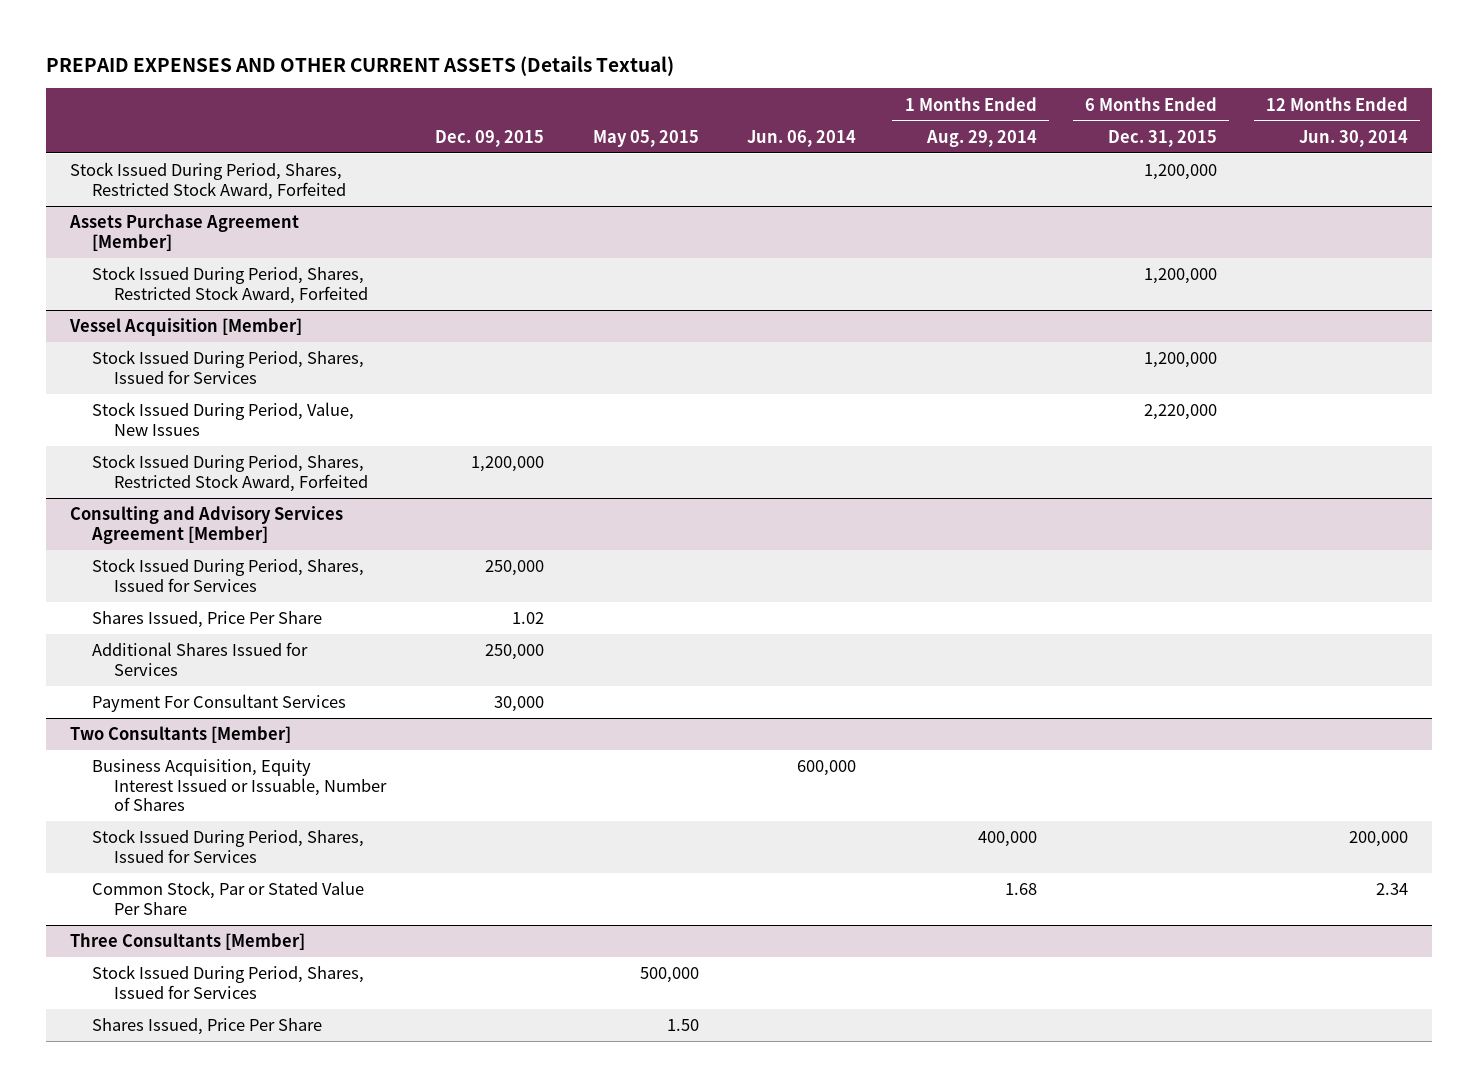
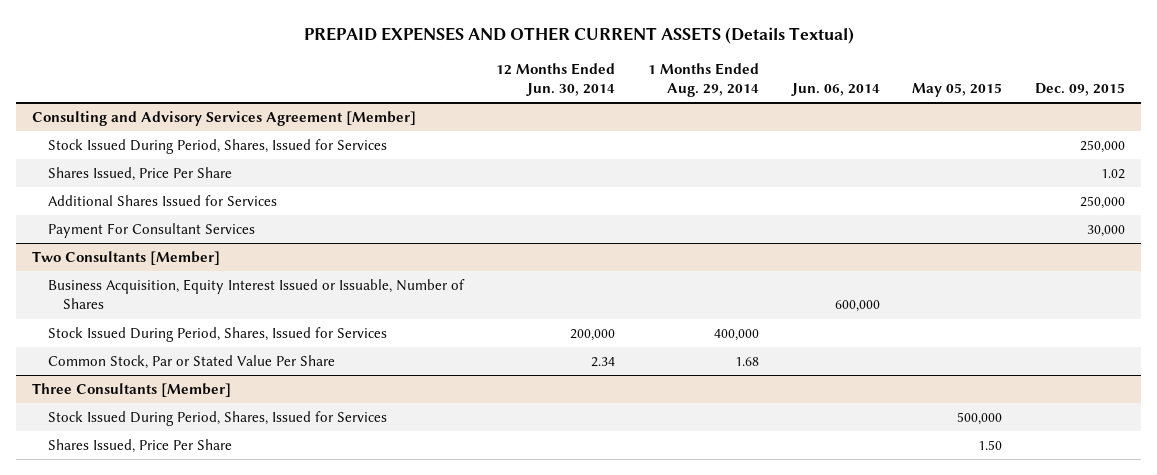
- | Dec. 09, 2015 | May 05, 2015 | Jun. 06, 2014 | 1 Months Ended Aug. 29, 2014 | 6 Months Ended Dec. 31, 2015 | 12 Months Ended Jun. 30, 2014
+ | 12 Months Ended Jun. 30, 2014 | 1 Months Ended Aug. 29, 2014 | Jun. 06, 2014 | May 05, 2015 | Dec. 09, 2015
- Stock Issued During Period, Shares, Restricted Stock Award, Forfeited | | | | | 1,200,000 |
- Assets Purchase Agreement [Member]
- Stock Issued During Period, Shares, Restricted Stock Award, Forfeited | | | | | 1,200,000 |
- Vessel Acquisition [Member]
- Stock Issued During Period, Shares, Issued for Services | | | | | 1,200,000 |
- Stock Issued During Period, Value, New Issues | | | | | 2,220,000 |
- Stock Issued During Period, Shares, Restricted Stock Award, Forfeited | 1,200,000 | | | | |

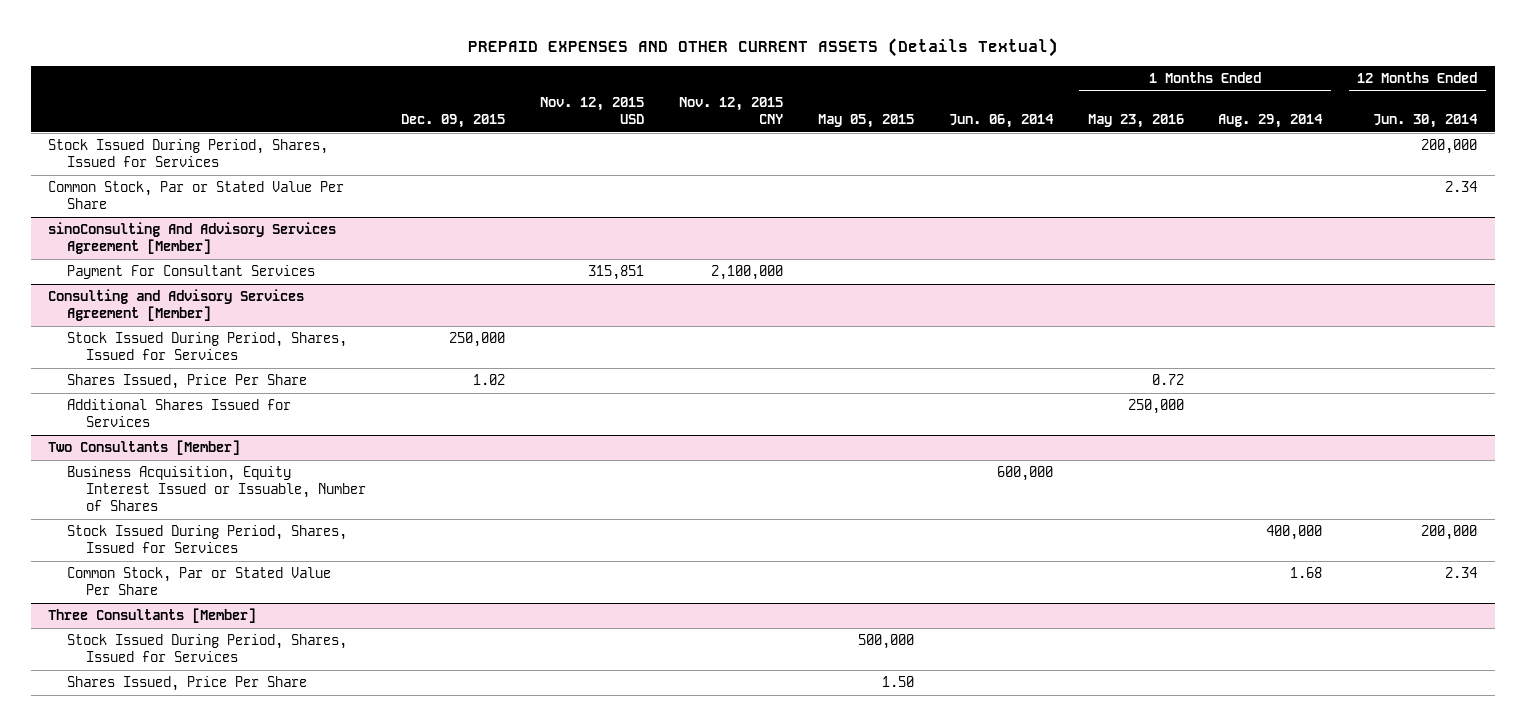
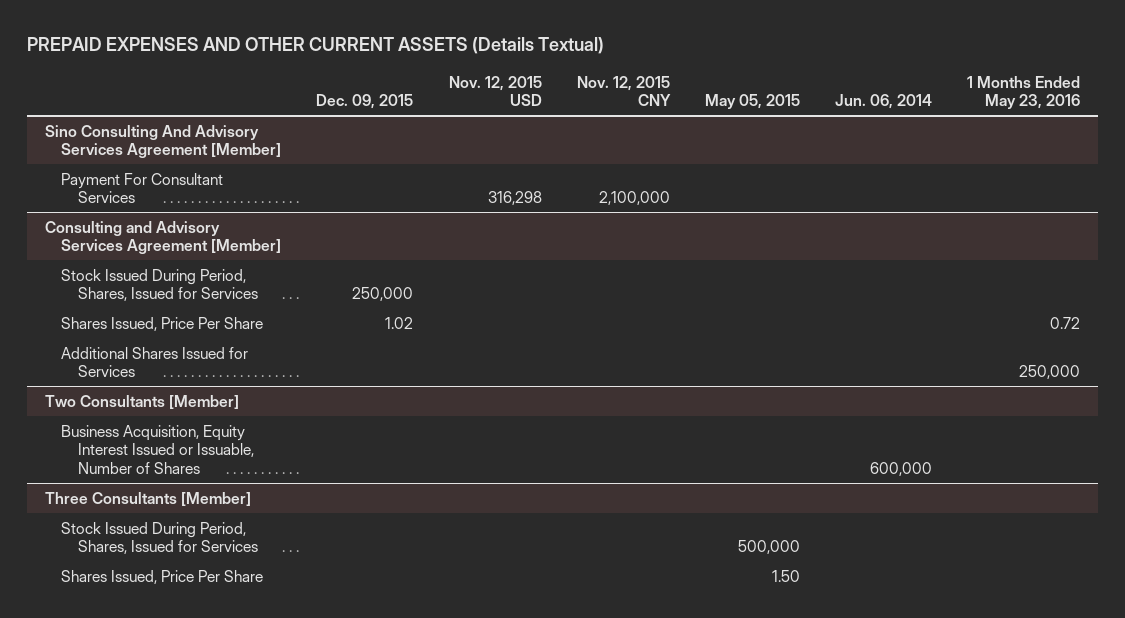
- | Dec. 09, 2015 | Nov. 12, 2015 USD | Nov. 12, 2015 CNY | May 05, 2015 | Jun. 06, 2014 | 1 Months Ended May 23, 2016 | 1 Months Ended Aug. 29, 2014 | 12 Months Ended Jun. 30, 2014
+ | Dec. 09, 2015 | Nov. 12, 2015 USD | Nov. 12, 2015 CNY | May 05, 2015 | Jun. 06, 2014 | 1 Months Ended May 23, 2016
- Stock Issued During Period, Shares, Issued for Services | | | | | | | | 200,000
- Common Stock, Par or Stated Value Per Share | | | | | | | | 2.34
- sinoConsulting And Advisory Services Agreement [Member]
- Payment For Consultant Services | | 315,851 | 2,100,000 | | | | |
+ Sino Consulting And Advisory Services Agreement [Member]
+ Payment For Consultant Services | | 316,298 | 2,100,000 | | |
@ Two Consultants [Member]
- Stock Issued During Period, Shares, Issued for Services | | | | | | | 400,000 | 200,000
- Common Stock, Par or Stated Value Per Share | | | | | | | 1.68 | 2.34

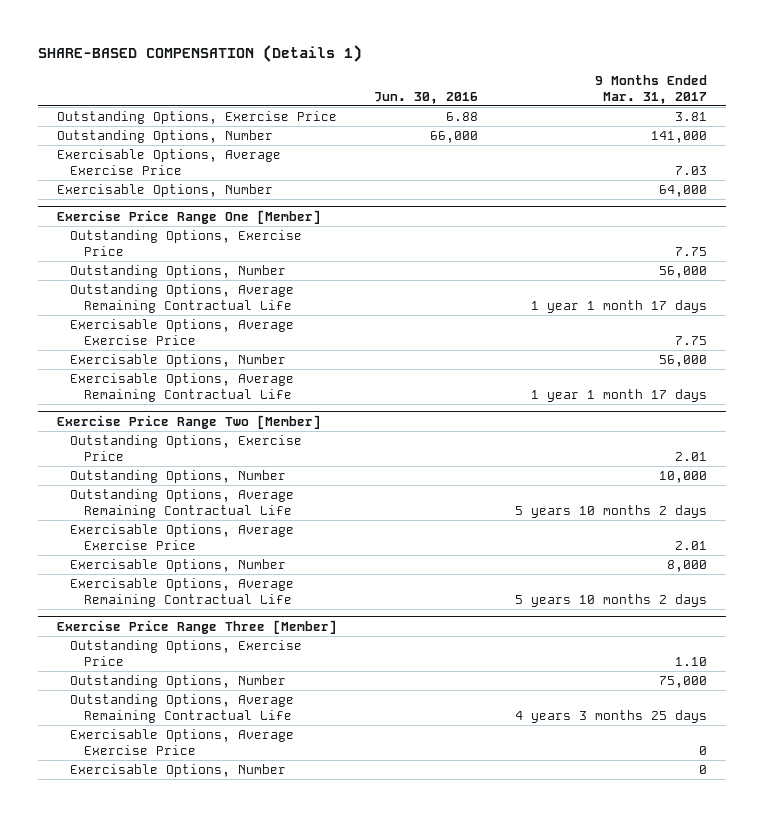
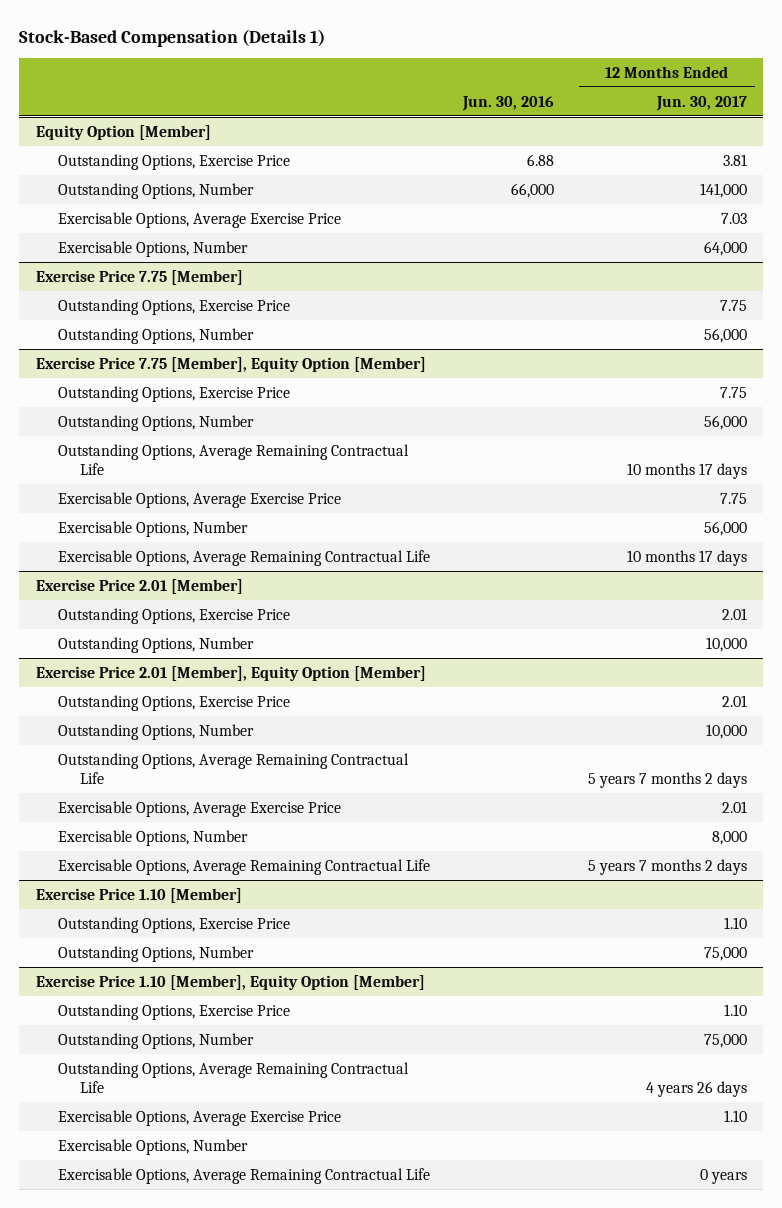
- SHARE-BASED COMPENSATION (Details 1)
+ Stock-Based Compensation (Details 1)
- | Jun. 30, 2016 | 9 Months Ended Mar. 31, 2017
+ | Jun. 30, 2016 | 12 Months Ended Jun. 30, 2017
+ Equity Option [Member]
- Exercise Price Range One [Member]
+ Exercise Price 7.75 [Member]
- Outstanding Options, Average Remaining Contractual Life | | 1 year 1 month 17 days
- Exercisable Options, Average Exercise Price | | 7.75
- Exercisable Options, Number | | 56,000
- Exercisable Options, Average Remaining Contractual Life | | 1 year 1 month 17 days
- Exercise Price Range Two [Member]
+ Exercise Price 7.75 [Member], Equity Option [Member]
+ Outstanding Options, Exercise Price | | 7.75
+ Outstanding Options, Number | | 56,000
+ Outstanding Options, Average Remaining Contractual Life | | 10 months 17 days
+ Exercisable Options, Average Exercise Price | | 7.75
+ Exercisable Options, Number | | 56,000
+ Exercisable Options, Average Remaining Contractual Life | | 10 months 17 days
+ Exercise Price 2.01 [Member]
- Outstanding Options, Average Remaining Contractual Life | | 5 years 10 months 2 days
- Exercisable Options, Average Exercise Price | | 2.01
- Exercisable Options, Number | | 8,000
- Exercisable Options, Average Remaining Contractual Life | | 5 years 10 months 2 days
- Exercise Price Range Three [Member]
+ Exercise Price 2.01 [Member], Equity Option [Member]
+ Outstanding Options, Exercise Price | | 2.01
+ Outstanding Options, Number | | 10,000
+ Outstanding Options, Average Remaining Contractual Life | | 5 years 7 months 2 days
+ Exercisable Options, Average Exercise Price | | 2.01
+ Exercisable Options, Number | | 8,000
+ Exercisable Options, Average Remaining Contractual Life | | 5 years 7 months 2 days
+ Exercise Price 1.10 [Member]
- Outstanding Options, Average Remaining Contractual Life | | 4 years 3 months 25 days
- Exercisable Options, Average Exercise Price | | 0
- Exercisable Options, Number | | 0
+ Exercise Price 1.10 [Member], Equity Option [Member]
+ Outstanding Options, Exercise Price | | 1.10
+ Outstanding Options, Number | | 75,000
+ Outstanding Options, Average Remaining Contractual Life | | 4 years 26 days
+ Exercisable Options, Average Exercise Price | | 1.10
+ Exercisable Options, Number
+ Exercisable Options, Average Remaining Contractual Life | | 0 years

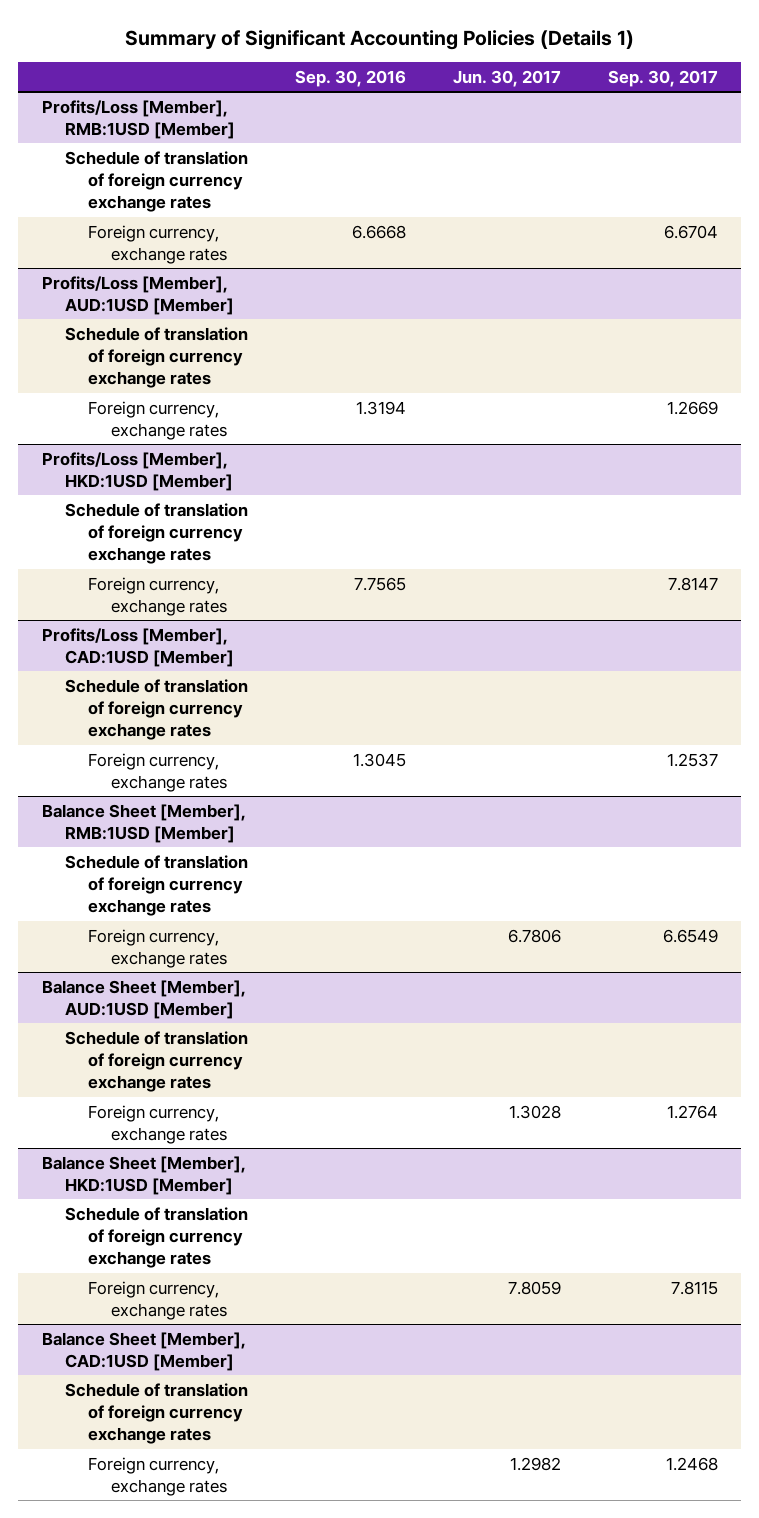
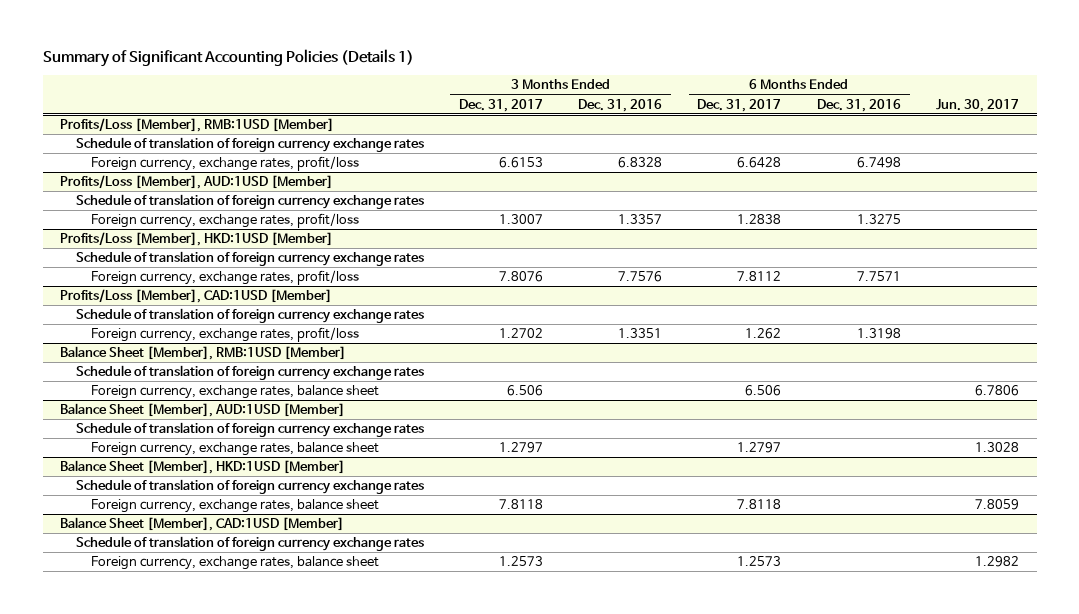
- | Sep. 30, 2016 | Jun. 30, 2017 | Sep. 30, 2017
+ | 3 Months Ended Dec. 31, 2017 | 3 Months Ended Dec. 31, 2016 | 6 Months Ended Dec. 31, 2017 | 6 Months Ended Dec. 31, 2016 | Jun. 30, 2017
@ Profits/Loss [Member], RMB:1USD [Member]
- Foreign currency, exchange rates | 6.6668 | | 6.6704
+ Foreign currency, exchange rates, profit/loss | 6.6153 | 6.8328 | 6.6428 | 6.7498 |
@ Profits/Loss [Member], AUD:1USD [Member]
- Foreign currency, exchange rates | 1.3194 | | 1.2669
+ Foreign currency, exchange rates, profit/loss | 1.3007 | 1.3357 | 1.2838 | 1.3275 |
@ Profits/Loss [Member], HKD:1USD [Member]
- Foreign currency, exchange rates | 7.7565 | | 7.8147
+ Foreign currency, exchange rates, profit/loss | 7.8076 | 7.7576 | 7.8112 | 7.7571 |
@ Profits/Loss [Member], CAD:1USD [Member]
- Foreign currency, exchange rates | 1.3045 | | 1.2537
+ Foreign currency, exchange rates, profit/loss | 1.2702 | 1.3351 | 1.262 | 1.3198 |
@ Balance Sheet [Member], RMB:1USD [Member]
- Foreign currency, exchange rates | | 6.7806 | 6.6549
+ Foreign currency, exchange rates, balance sheet | 6.506 | | 6.506 | | 6.7806
@ Balance Sheet [Member], AUD:1USD [Member]
- Foreign currency, exchange rates | | 1.3028 | 1.2764
+ Foreign currency, exchange rates, balance sheet | 1.2797 | | 1.2797 | | 1.3028
@ Balance Sheet [Member], HKD:1USD [Member]
- Foreign currency, exchange rates | | 7.8059 | 7.8115
+ Foreign currency, exchange rates, balance sheet | 7.8118 | | 7.8118 | | 7.8059
@ Balance Sheet [Member], CAD:1USD [Member]
- Foreign currency, exchange rates | | 1.2982 | 1.2468
+ Foreign currency, exchange rates, balance sheet | 1.2573 | | 1.2573 | | 1.2982

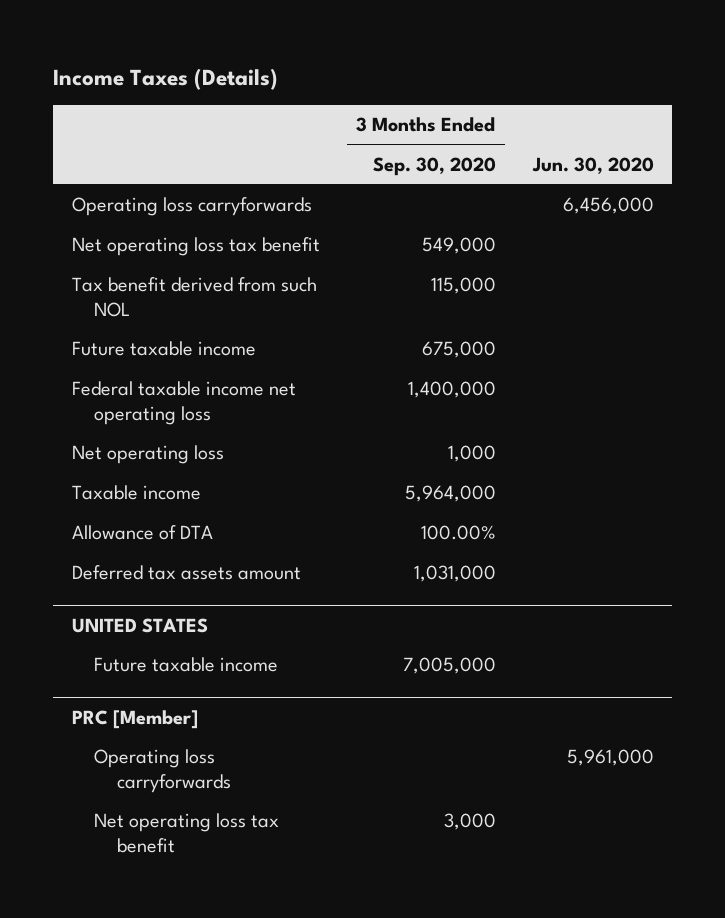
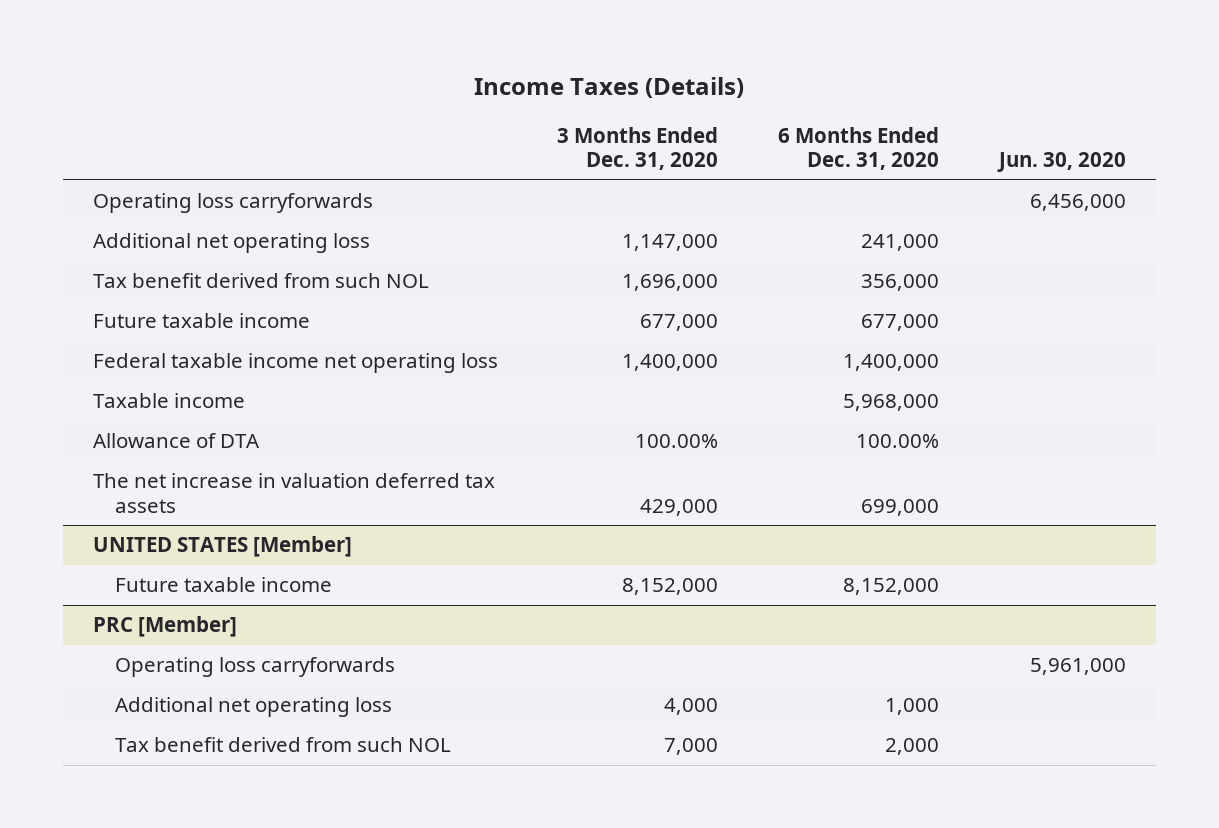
- | 3 Months Ended Sep. 30, 2020 | Jun. 30, 2020
+ | 3 Months Ended Dec. 31, 2020 | 6 Months Ended Dec. 31, 2020 | Jun. 30, 2020
- Net operating loss tax benefit | 549,000 |
+ Additional net operating loss | 1,147,000 | 241,000 |
- Net operating loss | 1,000 |
- Deferred tax assets amount | 1,031,000 |
- UNITED STATES
+ The net increase in valuation deferred tax assets | 429,000 | 699,000 |
+ UNITED STATES [Member]
@ PRC [Member]
- Net operating loss tax benefit | 3,000 |
+ Additional net operating loss | 4,000 | 1,000 |
+ Tax benefit derived from such NOL | 7,000 | 2,000 |

